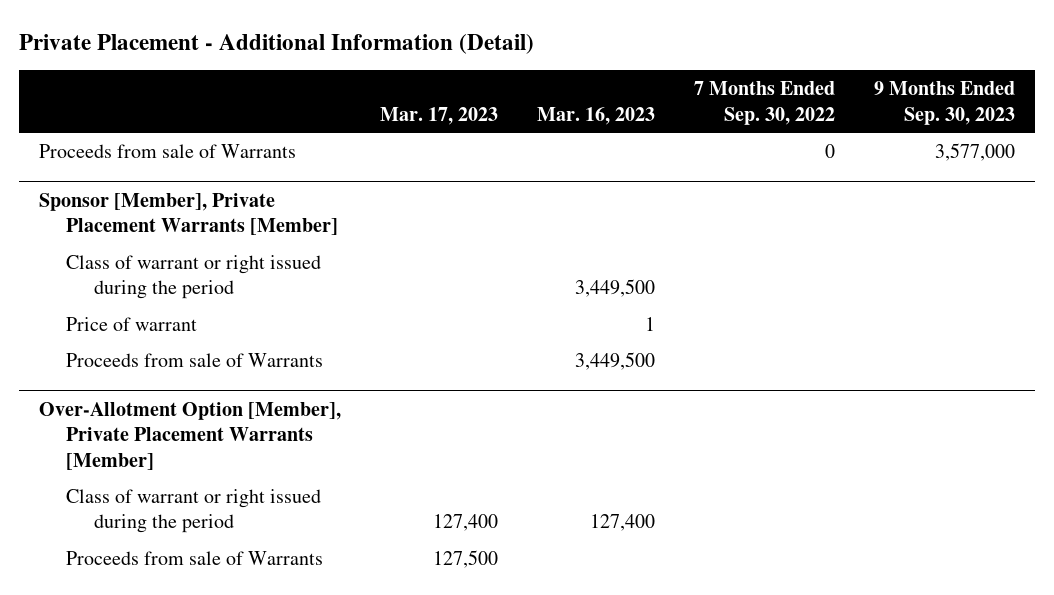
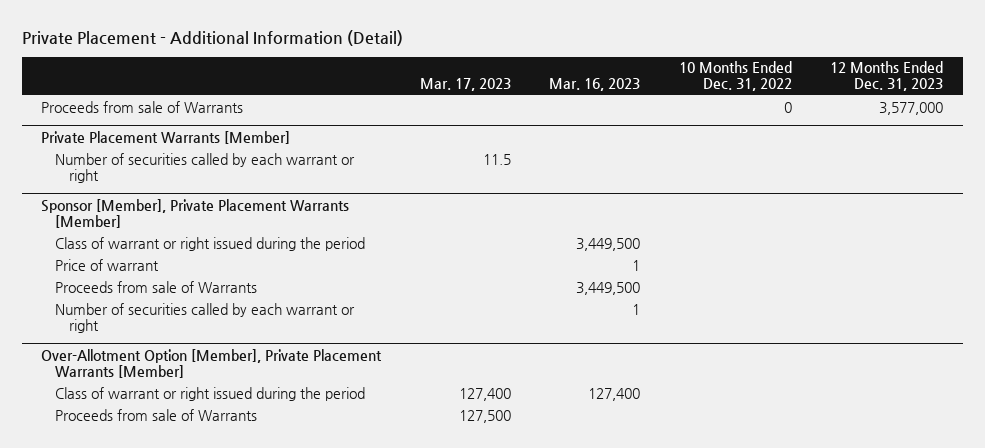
- | Mar. 17, 2023 | Mar. 16, 2023 | 7 Months Ended Sep. 30, 2022 | 9 Months Ended Sep. 30, 2023
+ | Mar. 17, 2023 | Mar. 16, 2023 | 10 Months Ended Dec. 31, 2022 | 12 Months Ended Dec. 31, 2023
+ Private Placement Warrants [Member]
+ Number of securities called by each warrant or right | 11.5 | | |
@ Sponsor [Member], Private Placement Warrants [Member]
+ Number of securities called by each warrant or right | | 1 | |

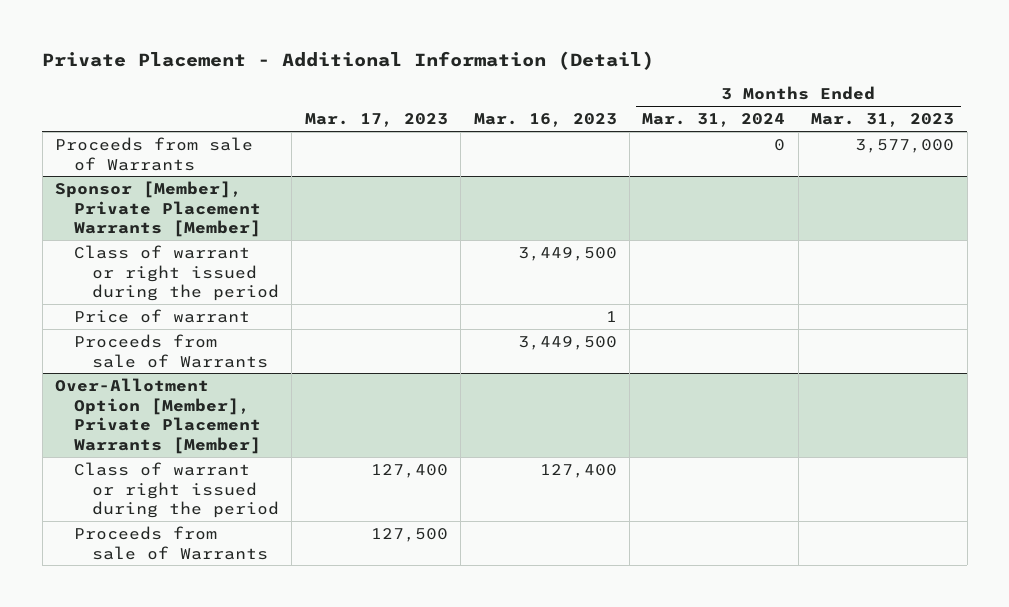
- | Mar. 17, 2023 | Mar. 16, 2023 | 10 Months Ended Dec. 31, 2022 | 12 Months Ended Dec. 31, 2023
+ | Mar. 17, 2023 | Mar. 16, 2023 | 3 Months Ended Mar. 31, 2024 | 3 Months Ended Mar. 31, 2023
- Private Placement Warrants [Member]
- Number of securities called by each warrant or right | 11.5 | | |
@ Sponsor [Member], Private Placement Warrants [Member]
- Number of securities called by each warrant or right | | 1 | |

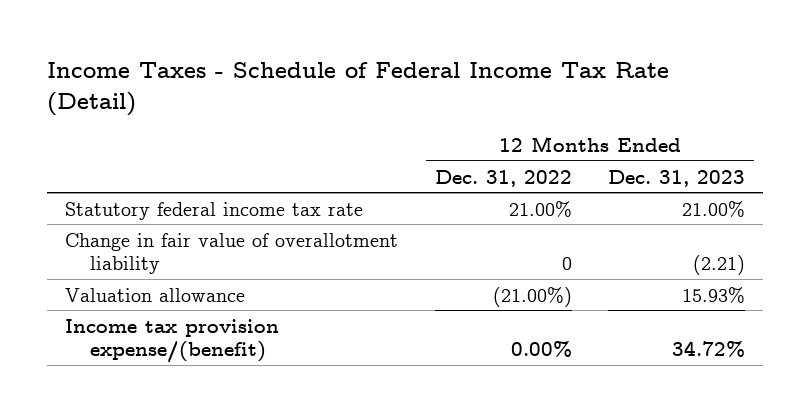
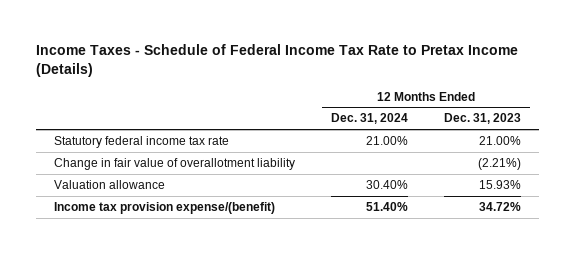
- Income Taxes - Schedule of Federal Income Tax Rate (Detail)
+ Income Taxes - Schedule of Federal Income Tax Rate to Pretax Income (Details)
- | 12 Months Ended Dec. 31, 2022 | 12 Months Ended Dec. 31, 2023
+ | 12 Months Ended Dec. 31, 2024 | 12 Months Ended Dec. 31, 2023
- Change in fair value of overallotment liability | 0 | (2.21)
+ Change in fair value of overallotment liability | | (2.21%)

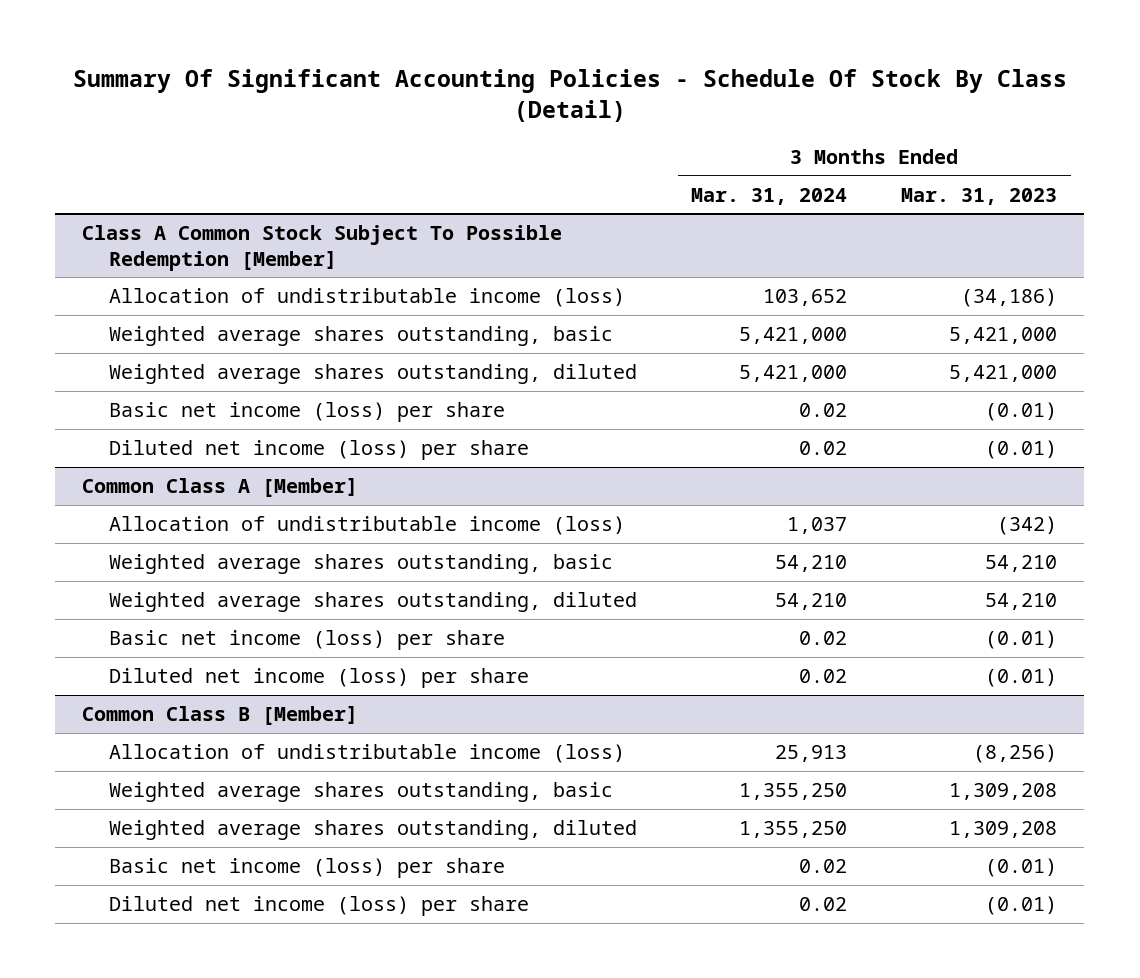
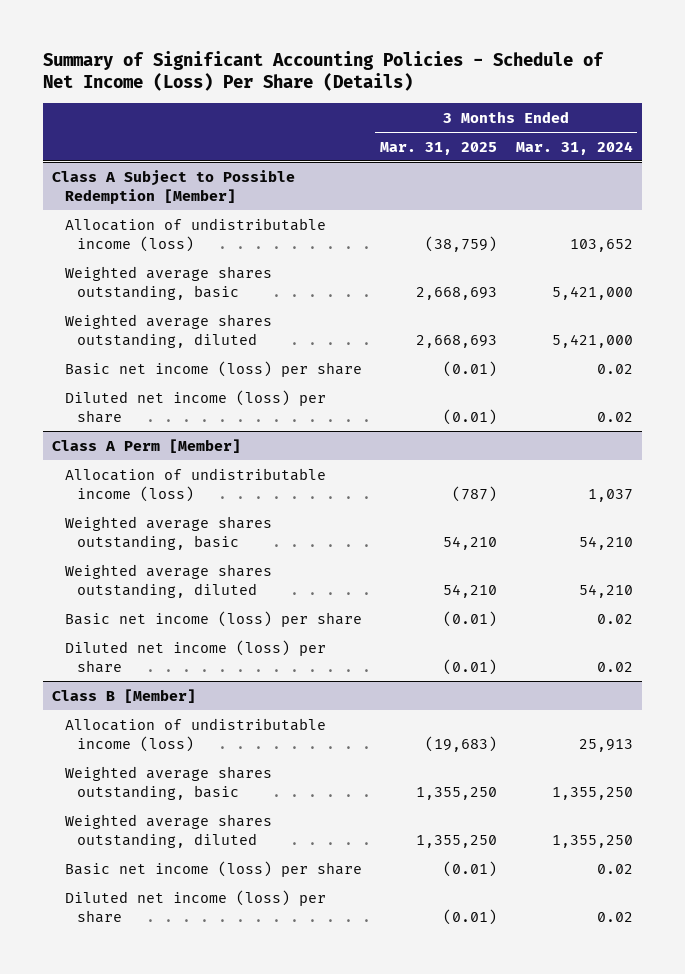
- Summary Of Significant Accounting Policies - Schedule Of Stock By Class (Detail)
+ Summary of Significant Accounting Policies - Schedule of Net Income (Loss) Per Share (Details)
- | 3 Months Ended Mar. 31, 2024 | 3 Months Ended Mar. 31, 2023
+ | 3 Months Ended Mar. 31, 2025 | 3 Months Ended Mar. 31, 2024
- Class A Common Stock Subject To Possible Redemption [Member]
+ Class A Subject to Possible Redemption [Member]
- Common Class A [Member]
+ Class A Perm [Member]
- Common Class B [Member]
+ Class B [Member]

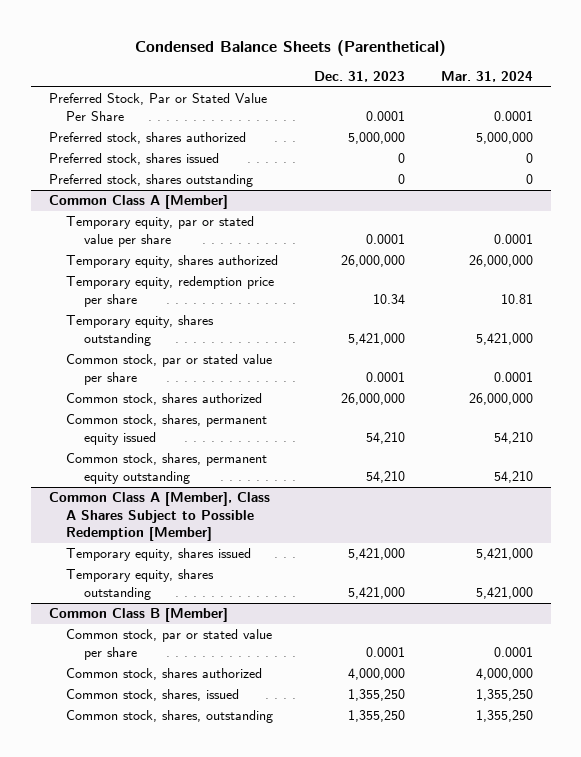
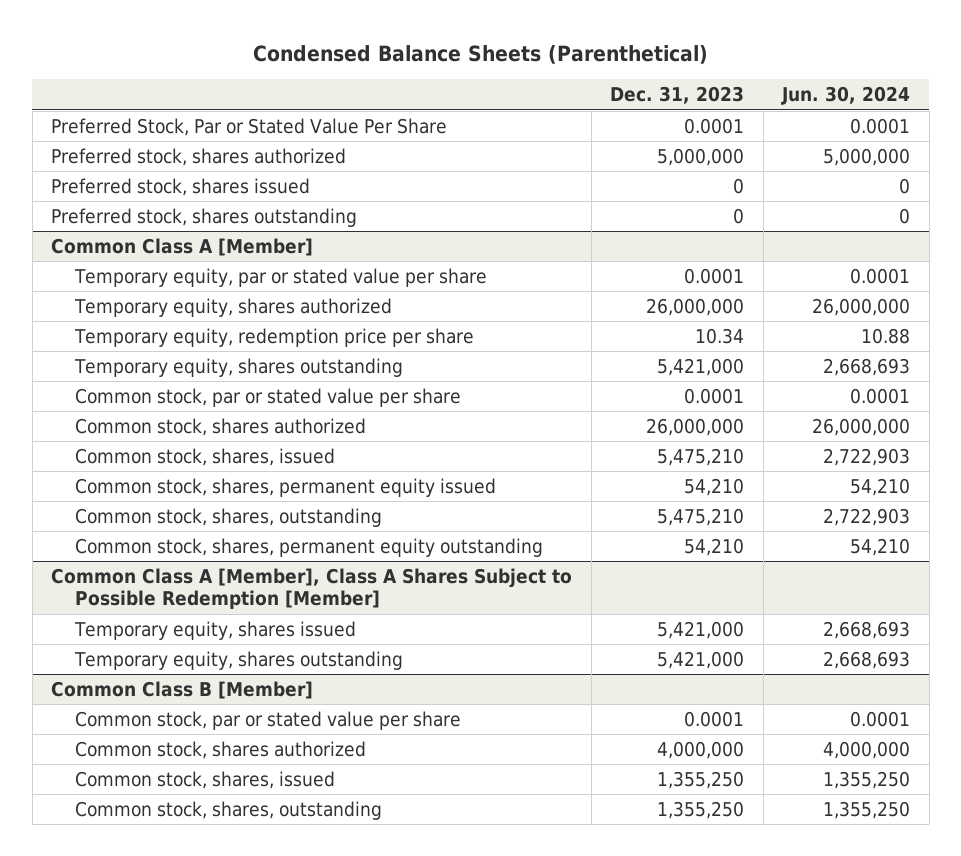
- | Dec. 31, 2023 | Mar. 31, 2024
+ | Dec. 31, 2023 | Jun. 30, 2024
@ Common Class A [Member]
+ Common stock, shares, issued | 5,475,210 | 2,722,903
+ Common stock, shares, outstanding | 5,475,210 | 2,722,903

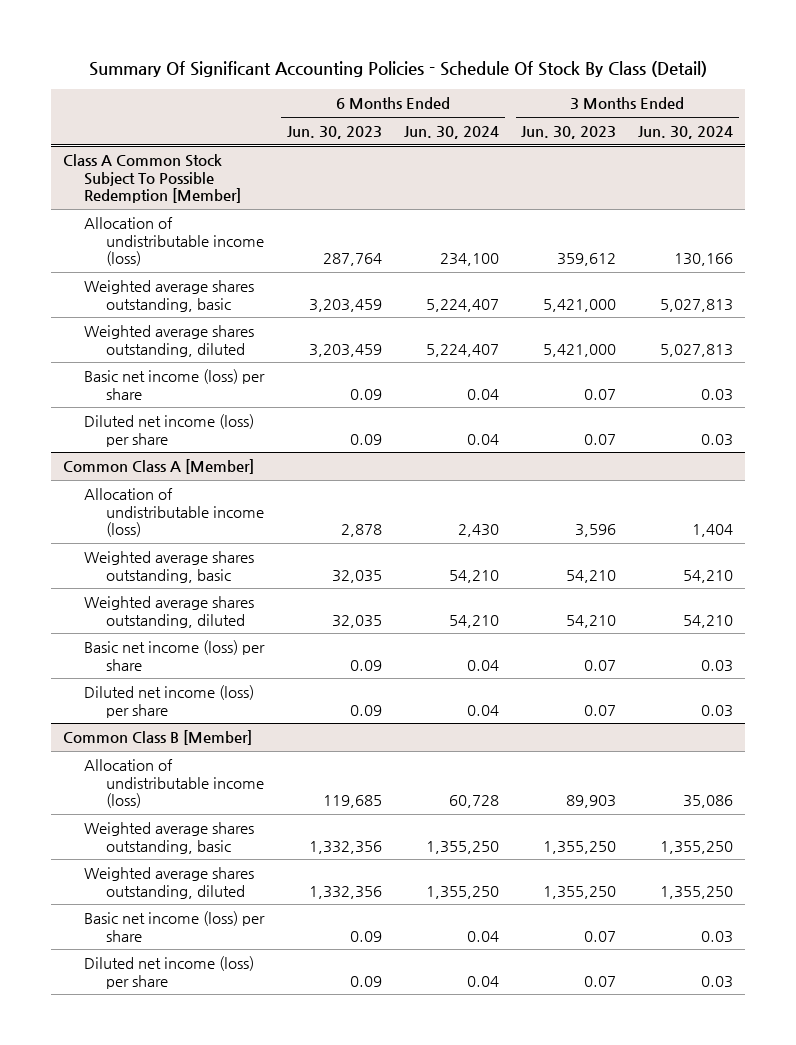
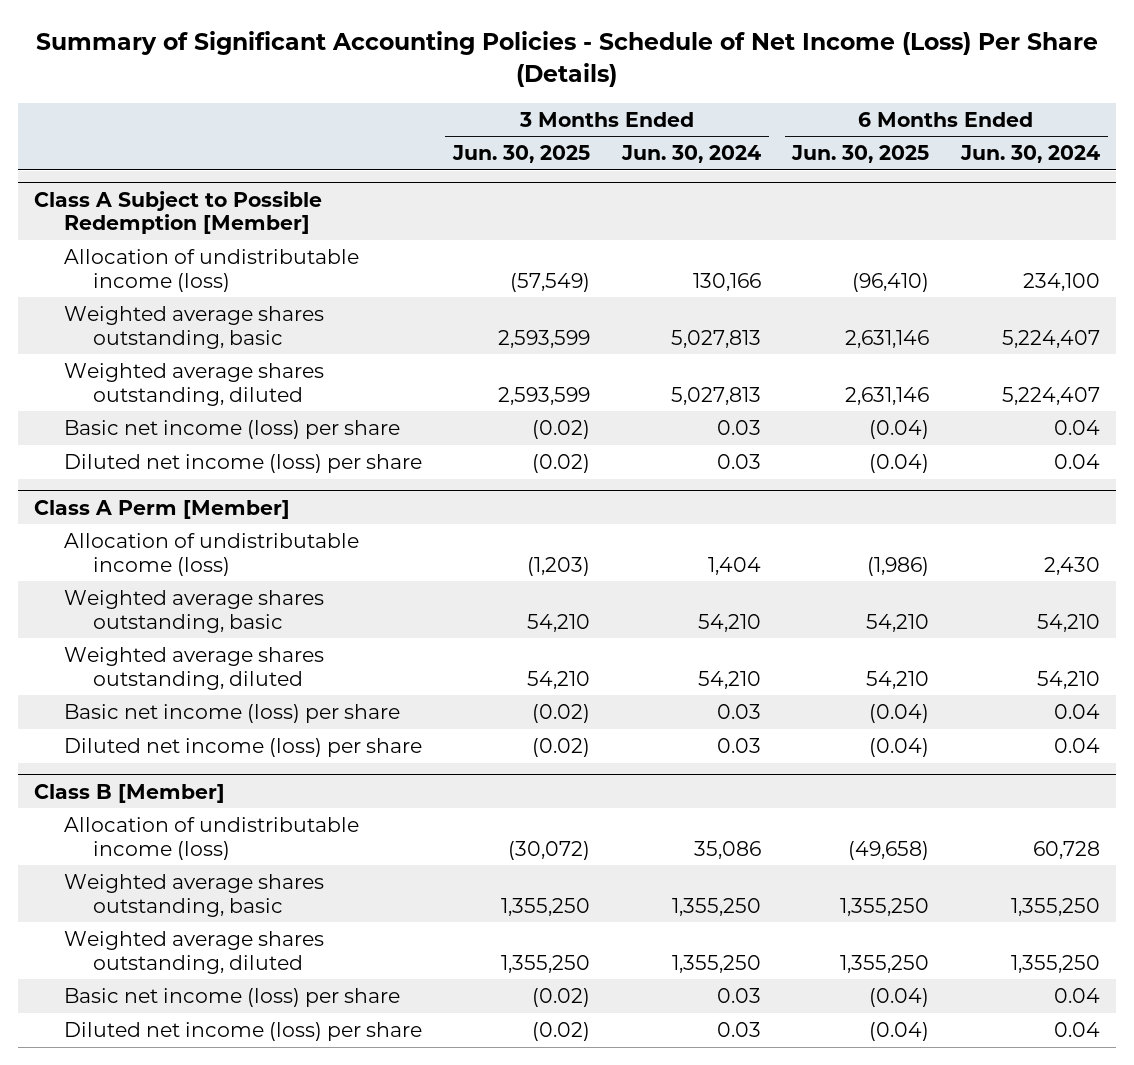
- Summary Of Significant Accounting Policies - Schedule Of Stock By Class (Detail)
+ Summary of Significant Accounting Policies - Schedule of Net Income (Loss) Per Share (Details)
- | 6 Months Ended Jun. 30, 2023 | 6 Months Ended Jun. 30, 2024 | 3 Months Ended Jun. 30, 2023 | 3 Months Ended Jun. 30, 2024
+ | 3 Months Ended Jun. 30, 2025 | 3 Months Ended Jun. 30, 2024 | 6 Months Ended Jun. 30, 2025 | 6 Months Ended Jun. 30, 2024
- Class A Common Stock Subject To Possible Redemption [Member]
+ Class A Subject to Possible Redemption [Member]
- Common Class A [Member]
+ Class A Perm [Member]
- Common Class B [Member]
+ Class B [Member]

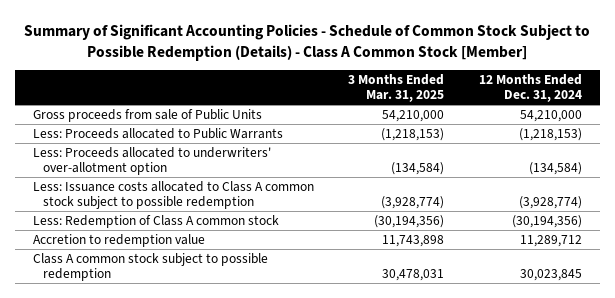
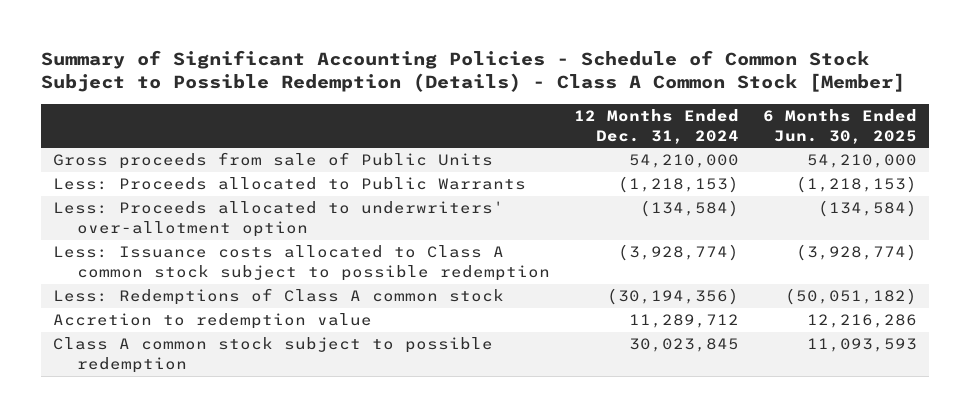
- | 3 Months Ended Mar. 31, 2025 | 12 Months Ended Dec. 31, 2024
+ | 12 Months Ended Dec. 31, 2024 | 6 Months Ended Jun. 30, 2025
- Less: Redemption of Class A common stock | (30,194,356) | (30,194,356)
+ Less: Redemptions of Class A common stock | (30,194,356) | (50,051,182)

